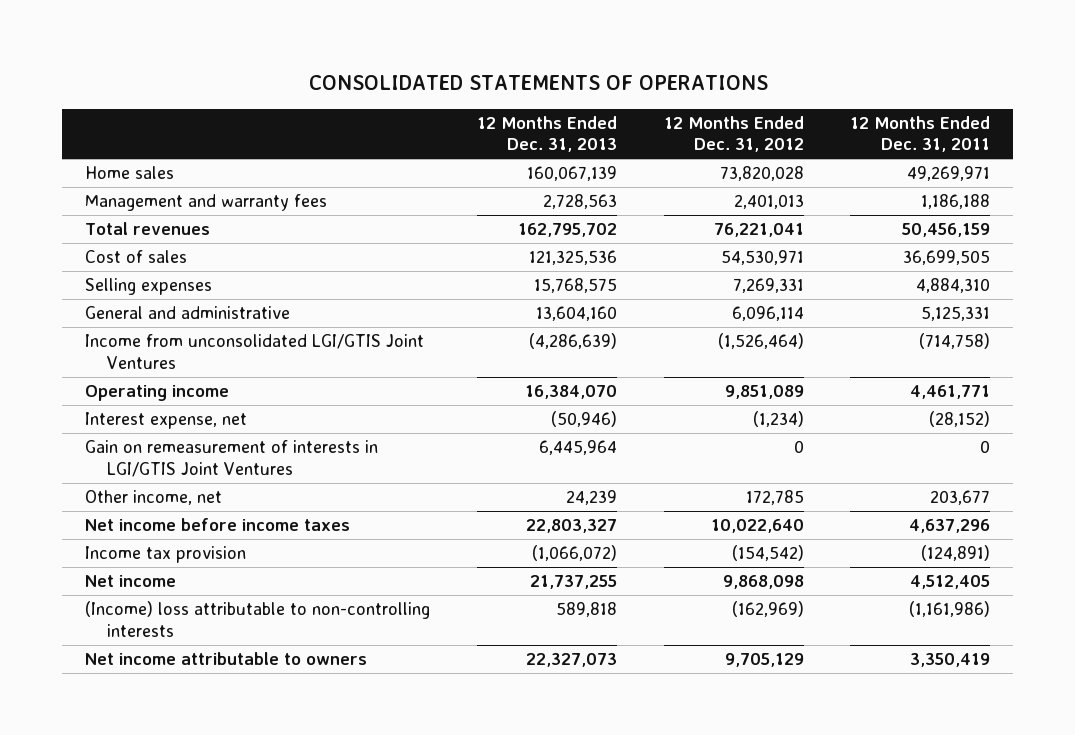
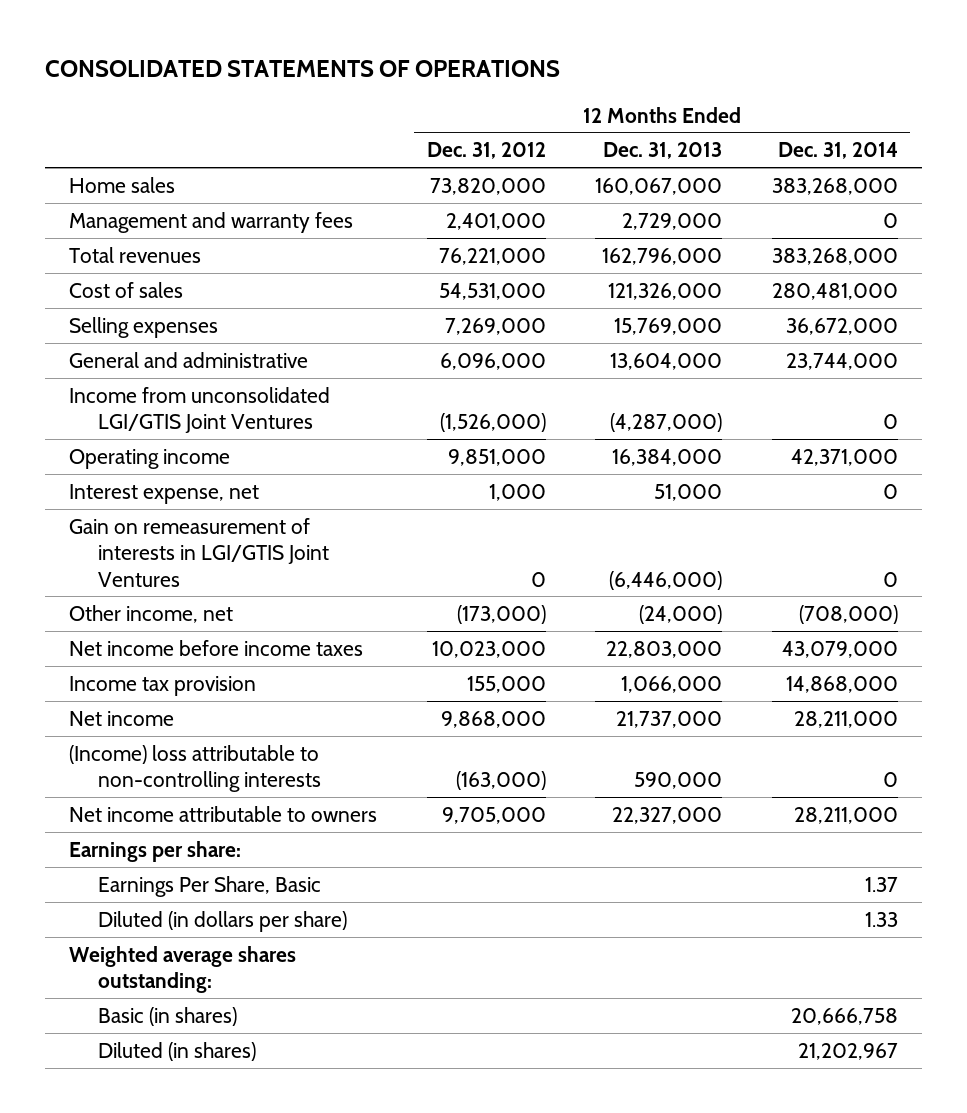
- | 12 Months Ended Dec. 31, 2013 | 12 Months Ended Dec. 31, 2012 | 12 Months Ended Dec. 31, 2011
+ | 12 Months Ended Dec. 31, 2012 | 12 Months Ended Dec. 31, 2013 | 12 Months Ended Dec. 31, 2014
- Home sales | 160,067,139 | 73,820,028 | 49,269,971
- Management and warranty fees | 2,728,563 | 2,401,013 | 1,186,188
- Total revenues | 162,795,702 | 76,221,041 | 50,456,159
- Cost of sales | 121,325,536 | 54,530,971 | 36,699,505
- Selling expenses | 15,768,575 | 7,269,331 | 4,884,310
- General and administrative | 13,604,160 | 6,096,114 | 5,125,331
- Income from unconsolidated LGI/GTIS Joint Ventures | (4,286,639) | (1,526,464) | (714,758)
- Operating income | 16,384,070 | 9,851,089 | 4,461,771
- Interest expense, net | (50,946) | (1,234) | (28,152)
- Gain on remeasurement of interests in LGI/GTIS Joint Ventures | 6,445,964 | 0 | 0
- Other income, net | 24,239 | 172,785 | 203,677
- Net income before income taxes | 22,803,327 | 10,022,640 | 4,637,296
- Income tax provision | (1,066,072) | (154,542) | (124,891)
- Net income | 21,737,255 | 9,868,098 | 4,512,405
- (Income) loss attributable to non-controlling interests | 589,818 | (162,969) | (1,161,986)
- Net income attributable to owners | 22,327,073 | 9,705,129 | 3,350,419
+ Home sales | 73,820,000 | 160,067,000 | 383,268,000
+ Management and warranty fees | 2,401,000 | 2,729,000 | 0
+ Total revenues | 76,221,000 | 162,796,000 | 383,268,000
+ Cost of sales | 54,531,000 | 121,326,000 | 280,481,000
+ Selling expenses | 7,269,000 | 15,769,000 | 36,672,000
+ General and administrative | 6,096,000 | 13,604,000 | 23,744,000
+ Income from unconsolidated LGI/GTIS Joint Ventures | (1,526,000) | (4,287,000) | 0
+ Operating income | 9,851,000 | 16,384,000 | 42,371,000
+ Interest expense, net | 1,000 | 51,000 | 0
+ Gain on remeasurement of interests in LGI/GTIS Joint Ventures | 0 | (6,446,000) | 0
+ Other income, net | (173,000) | (24,000) | (708,000)
+ Net income before income taxes | 10,023,000 | 22,803,000 | 43,079,000
+ Income tax provision | 155,000 | 1,066,000 | 14,868,000
+ Net income | 9,868,000 | 21,737,000 | 28,211,000
+ (Income) loss attributable to non-controlling interests | (163,000) | 590,000 | 0
+ Net income attributable to owners | 9,705,000 | 22,327,000 | 28,211,000
+ Earnings per share:
+ Earnings Per Share, Basic | | | 1.37
+ Diluted (in dollars per share) | | | 1.33
+ Weighted average shares outstanding:
+ Basic (in shares) | | | 20,666,758
+ Diluted (in shares) | | | 21,202,967

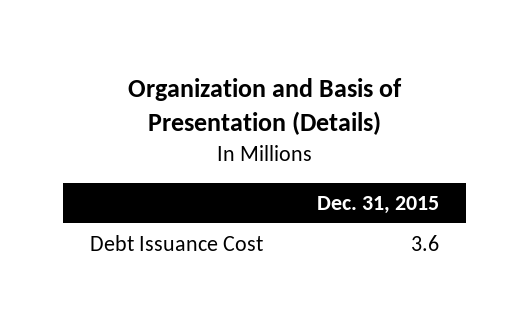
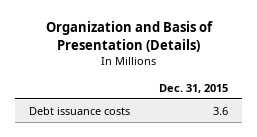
- Debt Issuance Cost | 3.6
+ Debt issuance costs | 3.6

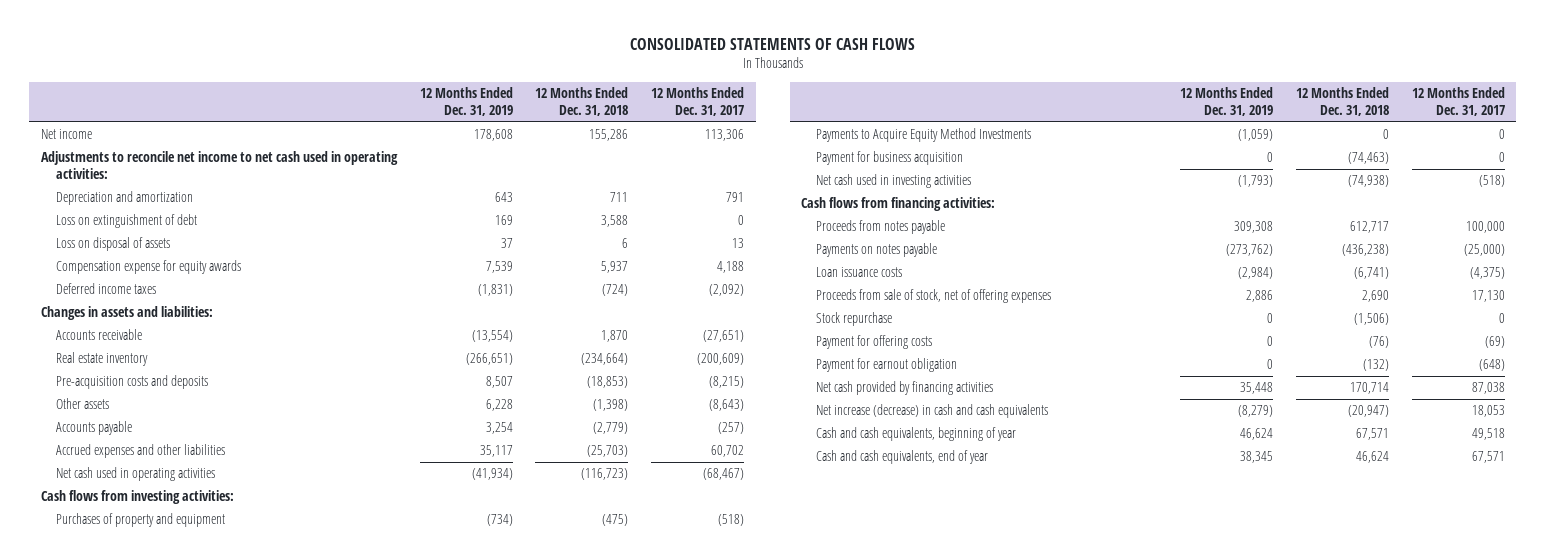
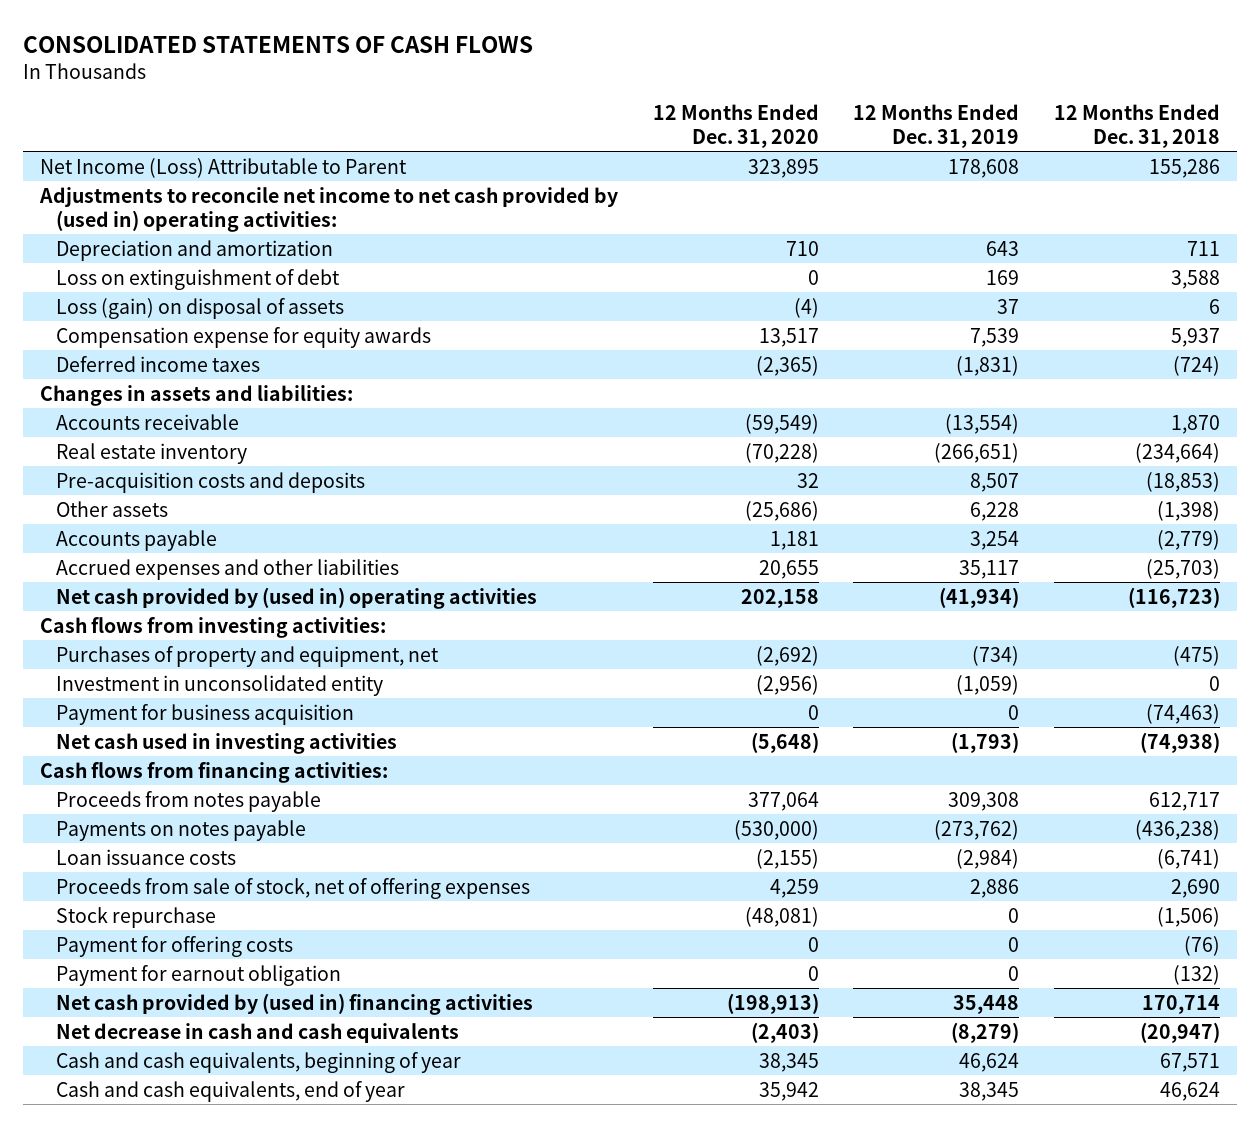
- | 12 Months Ended Dec. 31, 2019 | 12 Months Ended Dec. 31, 2018 | 12 Months Ended Dec. 31, 2017
+ | 12 Months Ended Dec. 31, 2020 | 12 Months Ended Dec. 31, 2019 | 12 Months Ended Dec. 31, 2018
- Net income | 178,608 | 155,286 | 113,306
- Adjustments to reconcile net income to net cash used in operating activities:
+ Net Income (Loss) Attributable to Parent | 323,895 | 178,608 | 155,286
+ Adjustments to reconcile net income to net cash provided by (used in) operating activities:
- Loss on disposal of assets | 37 | 6 | 13
+ Loss (gain) on disposal of assets | (4) | 37 | 6
- Net cash used in operating activities | (41,934) | (116,723) | (68,467)
+ Net cash provided by (used in) operating activities | 202,158 | (41,934) | (116,723)
- Purchases of property and equipment | (734) | (475) | (518)
- Payments to Acquire Equity Method Investments | (1,059) | 0 | 0
+ Purchases of property and equipment, net | (2,692) | (734) | (475)
+ Investment in unconsolidated entity | (2,956) | (1,059) | 0
- Net cash provided by financing activities | 35,448 | 170,714 | 87,038
- Net increase (decrease) in cash and cash equivalents | (8,279) | (20,947) | 18,053
+ Net cash provided by (used in) financing activities | (198,913) | 35,448 | 170,714
+ Net decrease in cash and cash equivalents | (2,403) | (8,279) | (20,947)

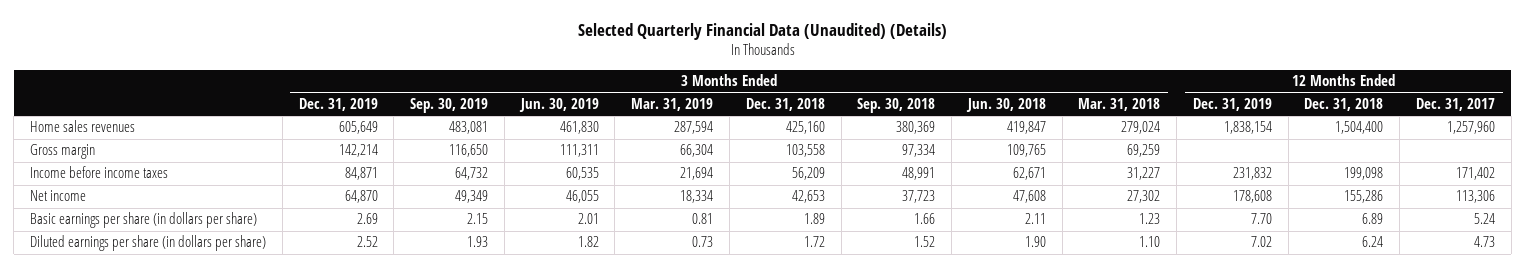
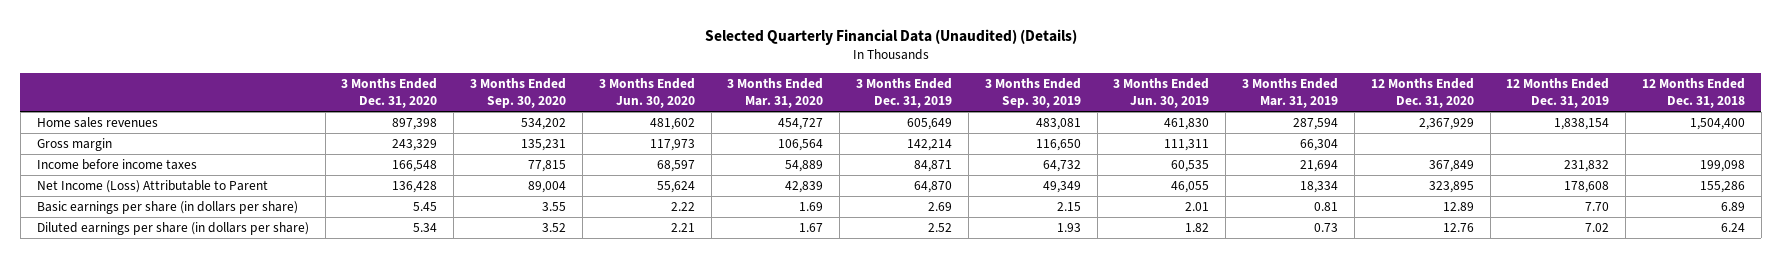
- | 3 Months Ended Dec. 31, 2019 | 3 Months Ended Sep. 30, 2019 | 3 Months Ended Jun. 30, 2019 | 3 Months Ended Mar. 31, 2019 | 3 Months Ended Dec. 31, 2018 | 3 Months Ended Sep. 30, 2018 | 3 Months Ended Jun. 30, 2018 | 3 Months Ended Mar. 31, 2018 | 12 Months Ended Dec. 31, 2019 | 12 Months Ended Dec. 31, 2018 | 12 Months Ended Dec. 31, 2017
+ | 3 Months Ended Dec. 31, 2020 | 3 Months Ended Sep. 30, 2020 | 3 Months Ended Jun. 30, 2020 | 3 Months Ended Mar. 31, 2020 | 3 Months Ended Dec. 31, 2019 | 3 Months Ended Sep. 30, 2019 | 3 Months Ended Jun. 30, 2019 | 3 Months Ended Mar. 31, 2019 | 12 Months Ended Dec. 31, 2020 | 12 Months Ended Dec. 31, 2019 | 12 Months Ended Dec. 31, 2018
- Net income | 64,870 | 49,349 | 46,055 | 18,334 | 42,653 | 37,723 | 47,608 | 27,302 | 178,608 | 155,286 | 113,306
+ Net Income (Loss) Attributable to Parent | 136,428 | 89,004 | 55,624 | 42,839 | 64,870 | 49,349 | 46,055 | 18,334 | 323,895 | 178,608 | 155,286

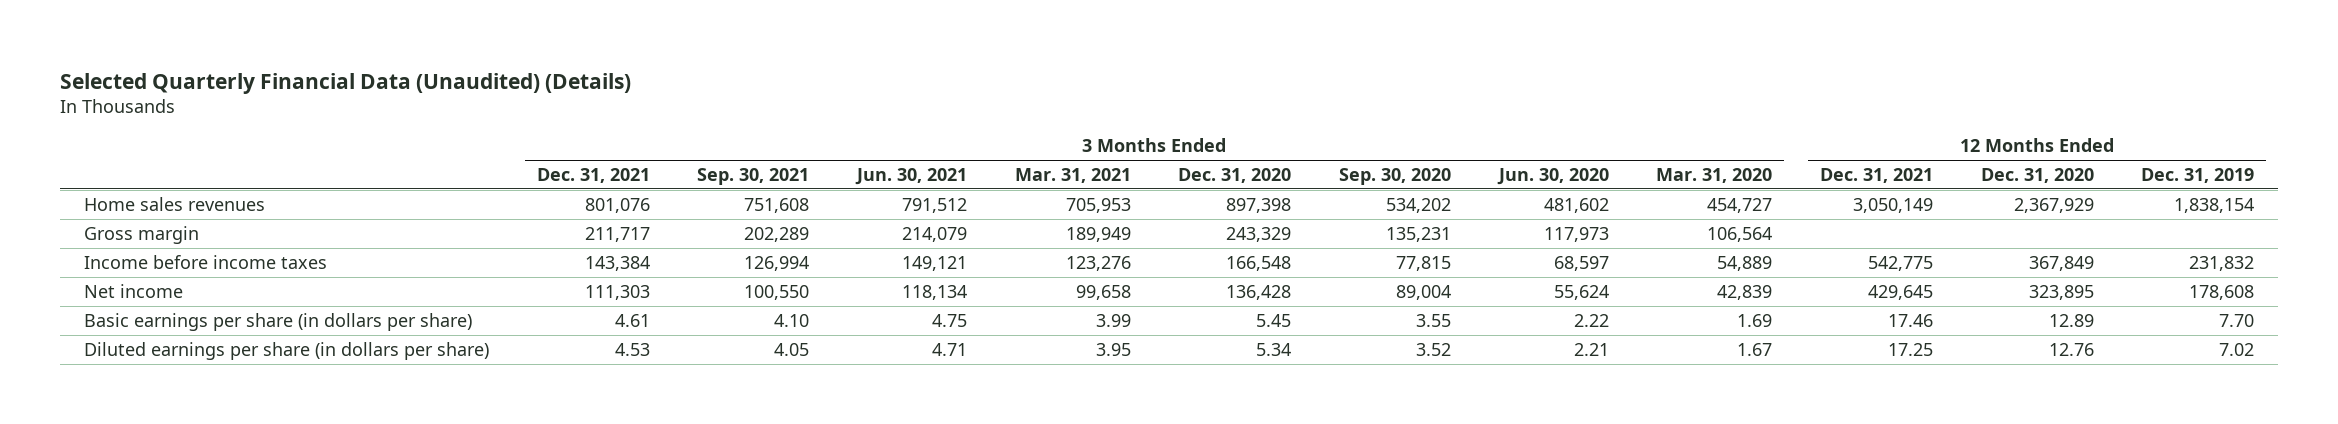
- | 3 Months Ended Dec. 31, 2020 | 3 Months Ended Sep. 30, 2020 | 3 Months Ended Jun. 30, 2020 | 3 Months Ended Mar. 31, 2020 | 3 Months Ended Dec. 31, 2019 | 3 Months Ended Sep. 30, 2019 | 3 Months Ended Jun. 30, 2019 | 3 Months Ended Mar. 31, 2019 | 12 Months Ended Dec. 31, 2020 | 12 Months Ended Dec. 31, 2019 | 12 Months Ended Dec. 31, 2018
+ | 3 Months Ended Dec. 31, 2021 | 3 Months Ended Sep. 30, 2021 | 3 Months Ended Jun. 30, 2021 | 3 Months Ended Mar. 31, 2021 | 3 Months Ended Dec. 31, 2020 | 3 Months Ended Sep. 30, 2020 | 3 Months Ended Jun. 30, 2020 | 3 Months Ended Mar. 31, 2020 | 12 Months Ended Dec. 31, 2021 | 12 Months Ended Dec. 31, 2020 | 12 Months Ended Dec. 31, 2019
- Net Income (Loss) Attributable to Parent | 136,428 | 89,004 | 55,624 | 42,839 | 64,870 | 49,349 | 46,055 | 18,334 | 323,895 | 178,608 | 155,286
+ Net income | 111,303 | 100,550 | 118,134 | 99,658 | 136,428 | 89,004 | 55,624 | 42,839 | 429,645 | 323,895 | 178,608

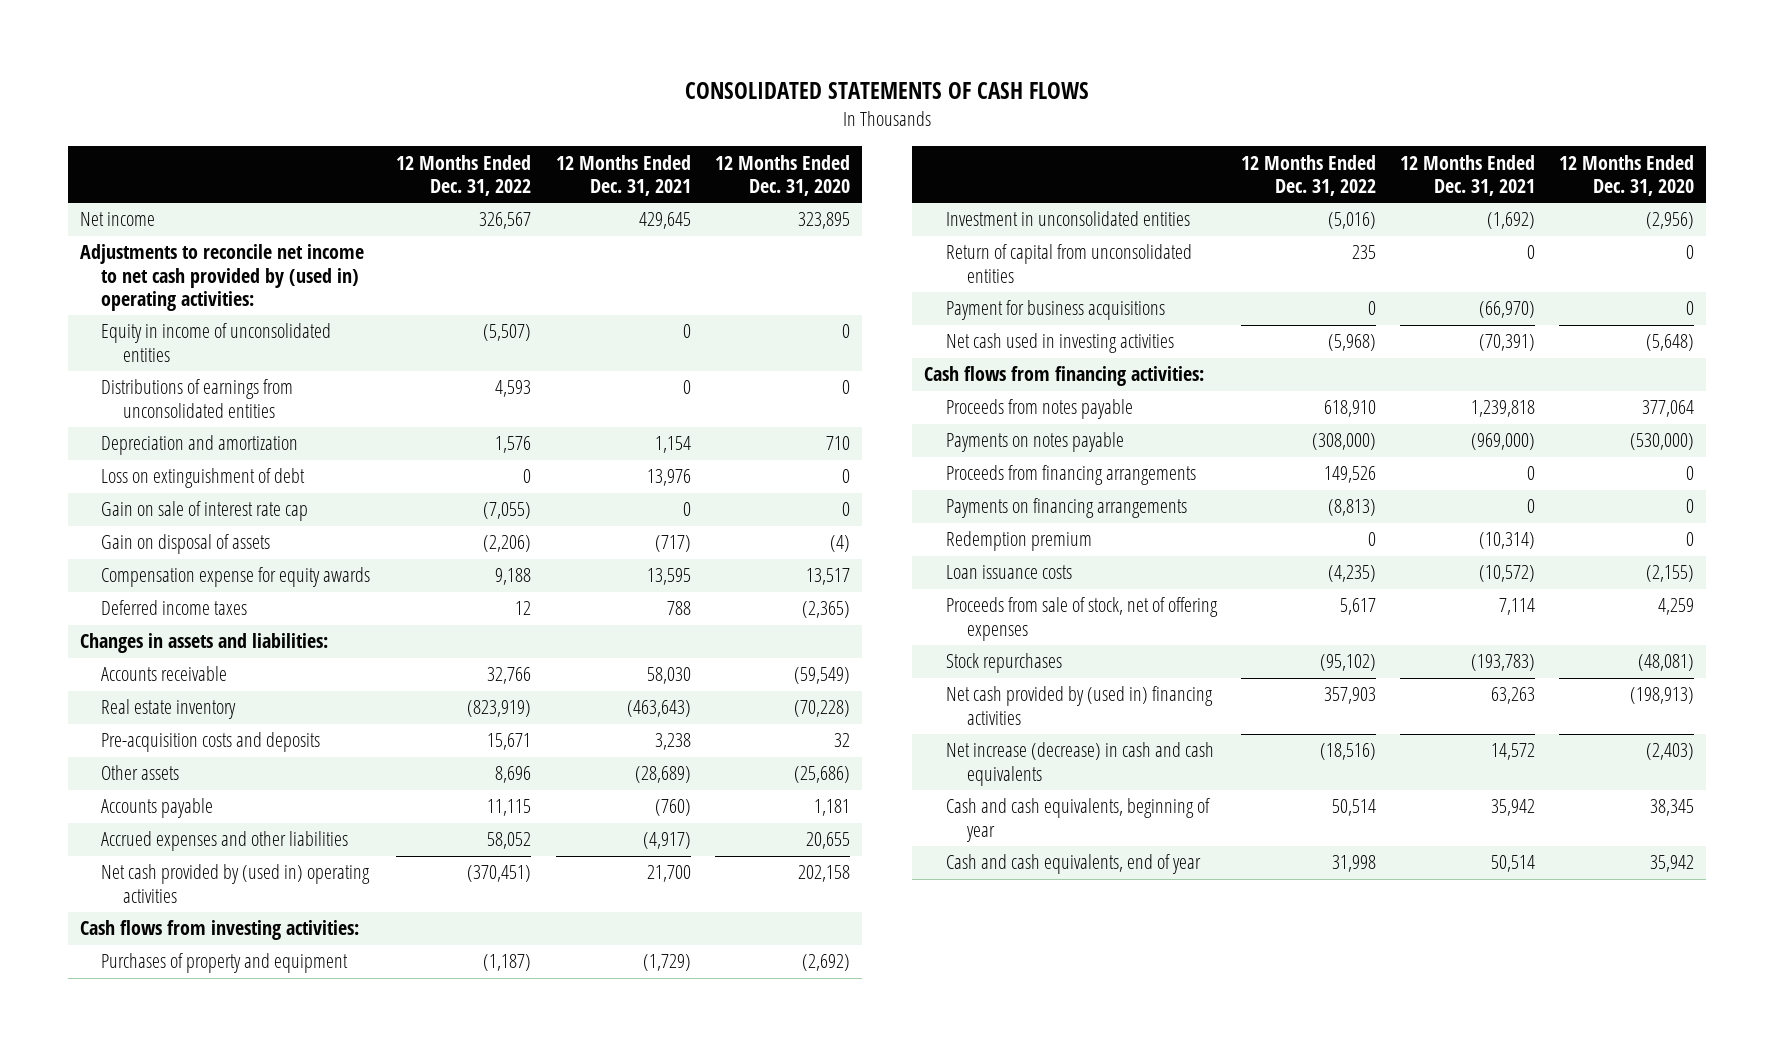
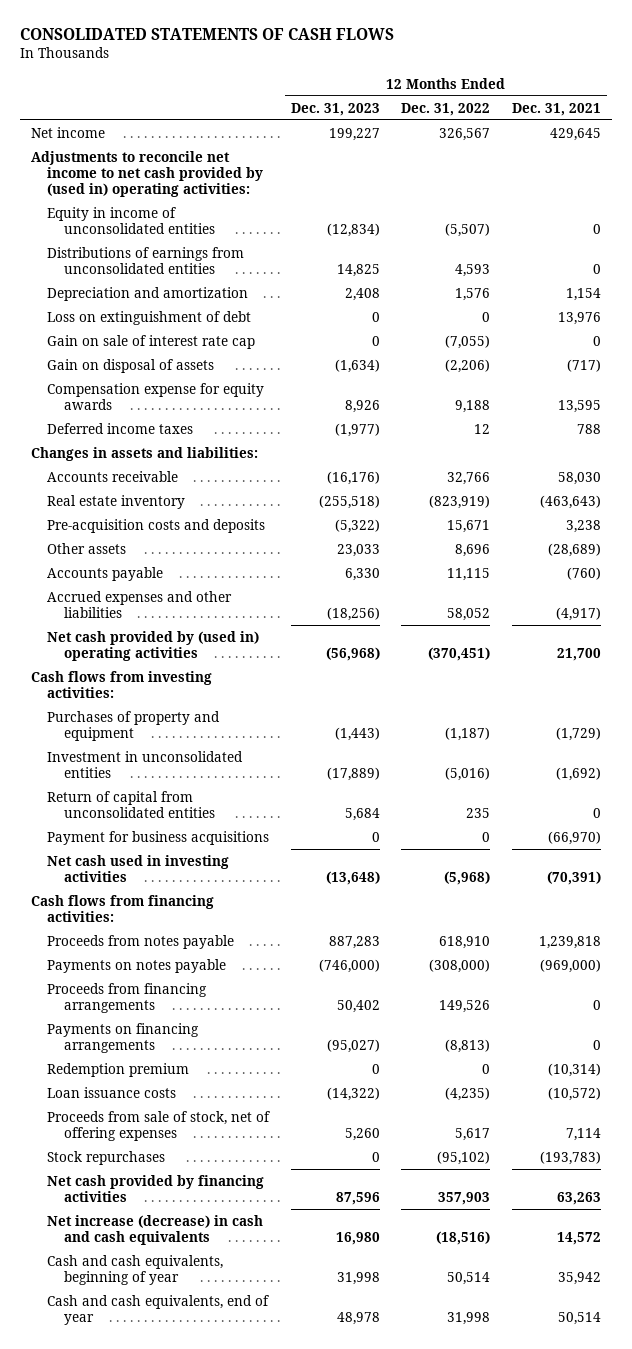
- | 12 Months Ended Dec. 31, 2022 | 12 Months Ended Dec. 31, 2021 | 12 Months Ended Dec. 31, 2020
+ | 12 Months Ended Dec. 31, 2023 | 12 Months Ended Dec. 31, 2022 | 12 Months Ended Dec. 31, 2021
- Net cash provided by (used in) financing activities | 357,903 | 63,263 | (198,913)
+ Net cash provided by financing activities | 87,596 | 357,903 | 63,263

